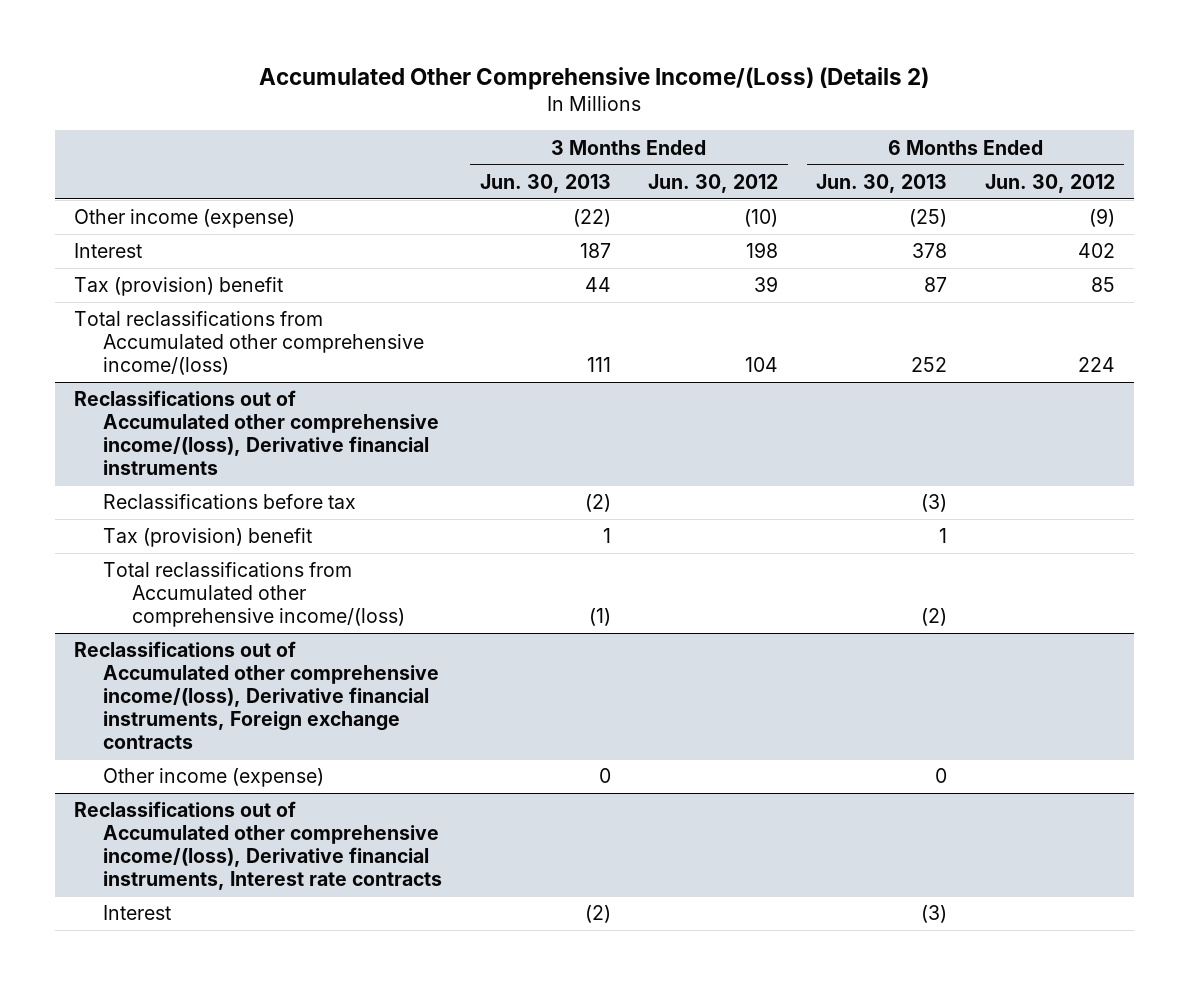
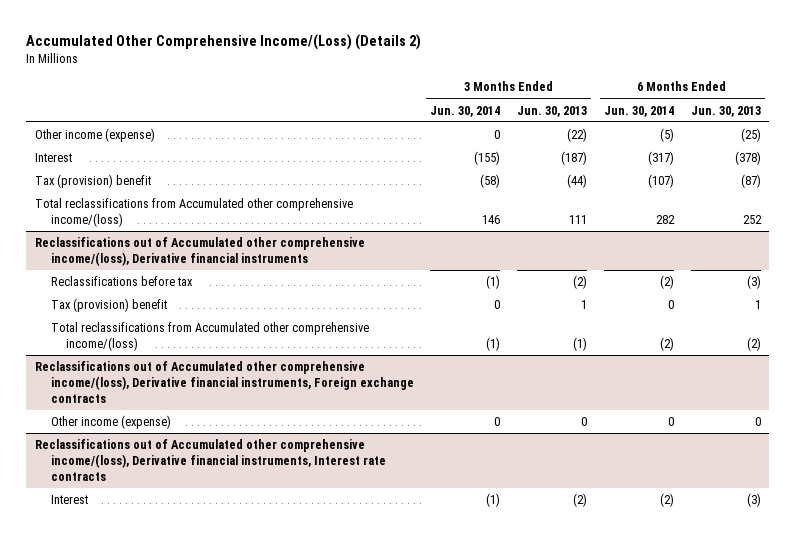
- | 3 Months Ended Jun. 30, 2013 | 3 Months Ended Jun. 30, 2012 | 6 Months Ended Jun. 30, 2013 | 6 Months Ended Jun. 30, 2012
+ | 3 Months Ended Jun. 30, 2014 | 3 Months Ended Jun. 30, 2013 | 6 Months Ended Jun. 30, 2014 | 6 Months Ended Jun. 30, 2013
- Interest | 187 | 198 | 378 | 402
- Tax (provision) benefit | 44 | 39 | 87 | 85
+ Interest | (155) | (187) | (317) | (378)
+ Tax (provision) benefit | (58) | (44) | (107) | (87)

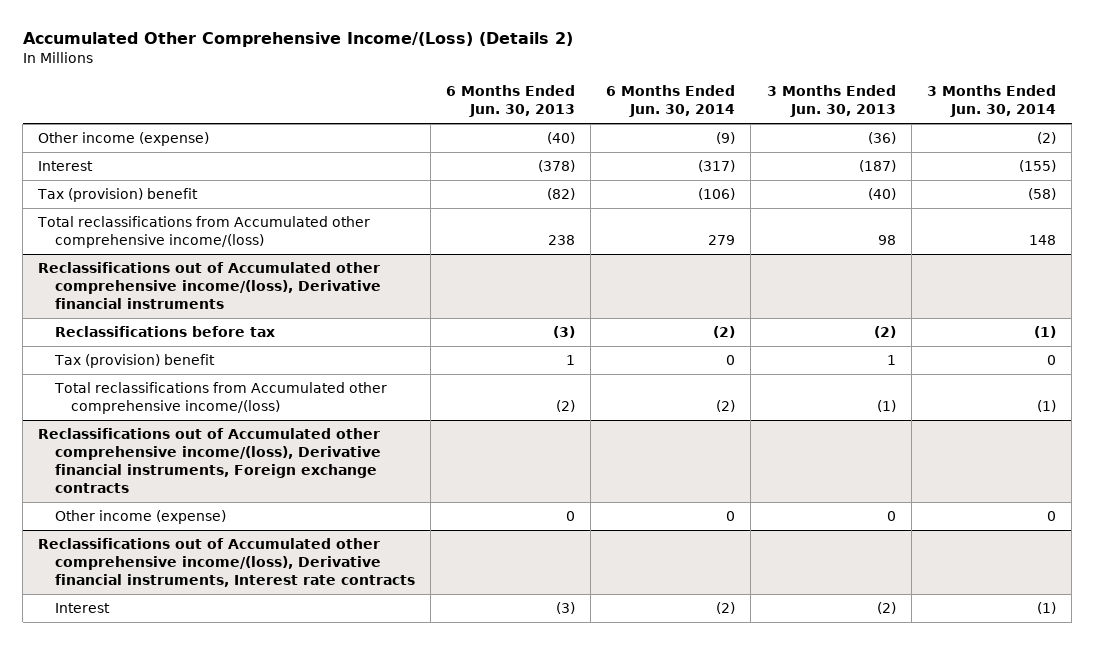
- | 3 Months Ended Jun. 30, 2014 | 3 Months Ended Jun. 30, 2013 | 6 Months Ended Jun. 30, 2014 | 6 Months Ended Jun. 30, 2013
+ | 6 Months Ended Jun. 30, 2013 | 6 Months Ended Jun. 30, 2014 | 3 Months Ended Jun. 30, 2013 | 3 Months Ended Jun. 30, 2014
- Other income (expense) | 0 | (22) | (5) | (25)
+ Other income (expense) | (40) | (9) | (36) | (2)
- Tax (provision) benefit | (58) | (44) | (107) | (87)
- Total reclassifications from Accumulated other comprehensive income/(loss) | 146 | 111 | 282 | 252
+ Tax (provision) benefit | (82) | (106) | (40) | (58)
+ Total reclassifications from Accumulated other comprehensive income/(loss) | 238 | 279 | 98 | 148

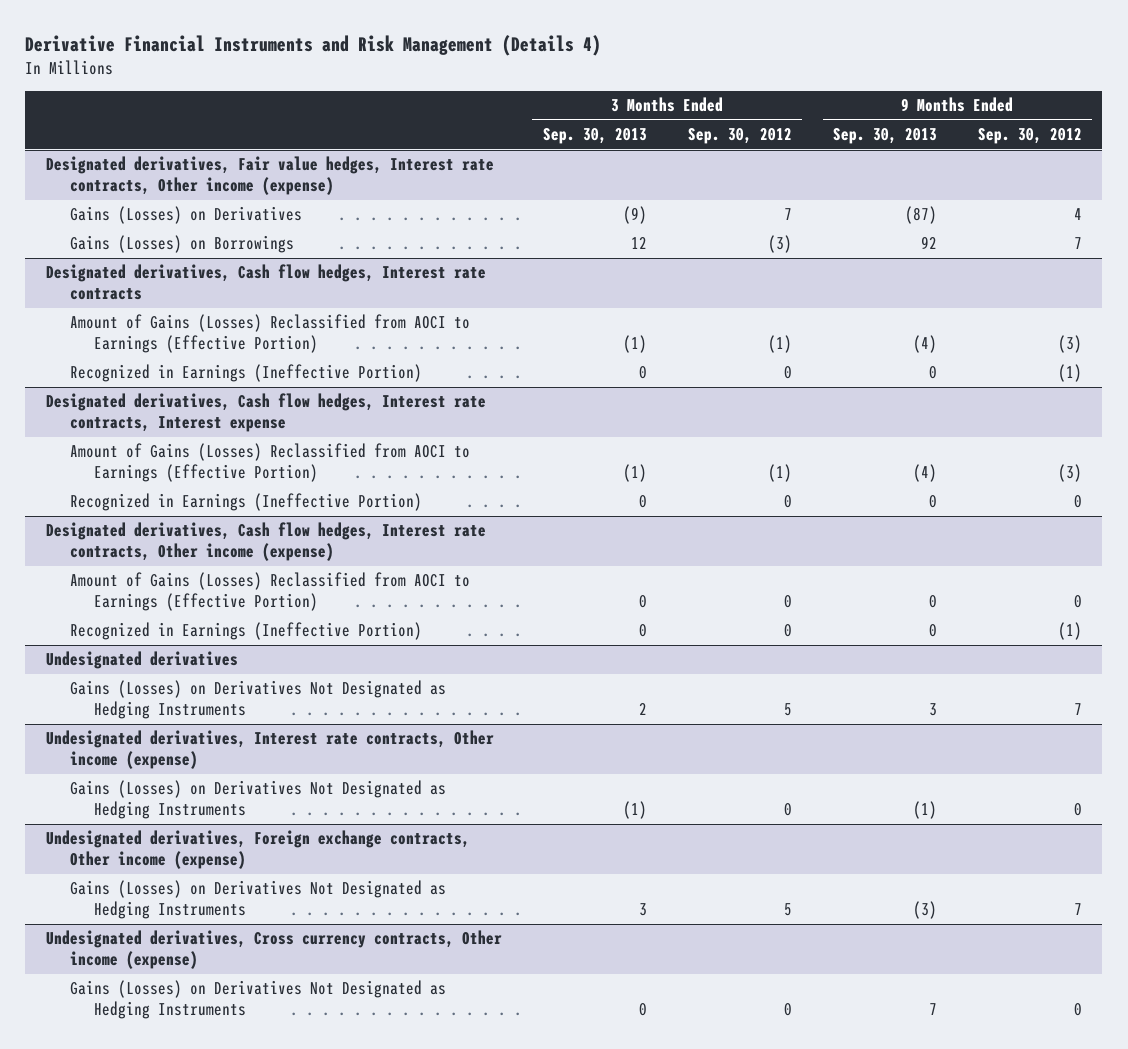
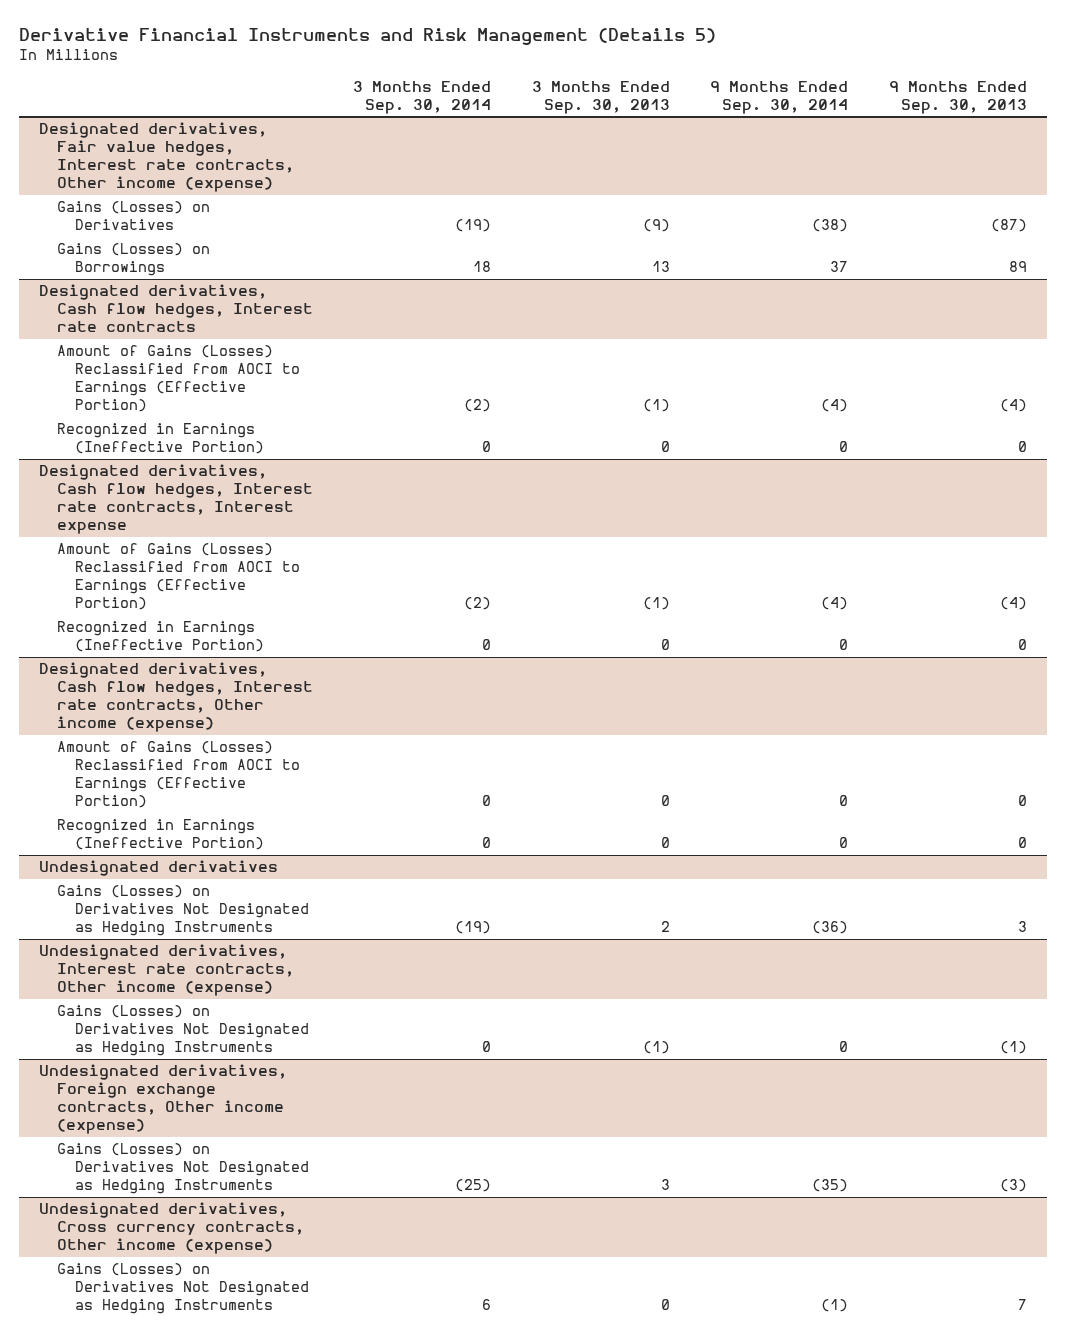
- Derivative Financial Instruments and Risk Management (Details 4)
+ Derivative Financial Instruments and Risk Management (Details 5)
- | 3 Months Ended Sep. 30, 2013 | 3 Months Ended Sep. 30, 2012 | 9 Months Ended Sep. 30, 2013 | 9 Months Ended Sep. 30, 2012
+ | 3 Months Ended Sep. 30, 2014 | 3 Months Ended Sep. 30, 2013 | 9 Months Ended Sep. 30, 2014 | 9 Months Ended Sep. 30, 2013
@ Designated derivatives, Fair value hedges, Interest rate contracts, Other income (expense)
- Gains (Losses) on Borrowings | 12 | (3) | 92 | 7
+ Gains (Losses) on Borrowings | 18 | 13 | 37 | 89

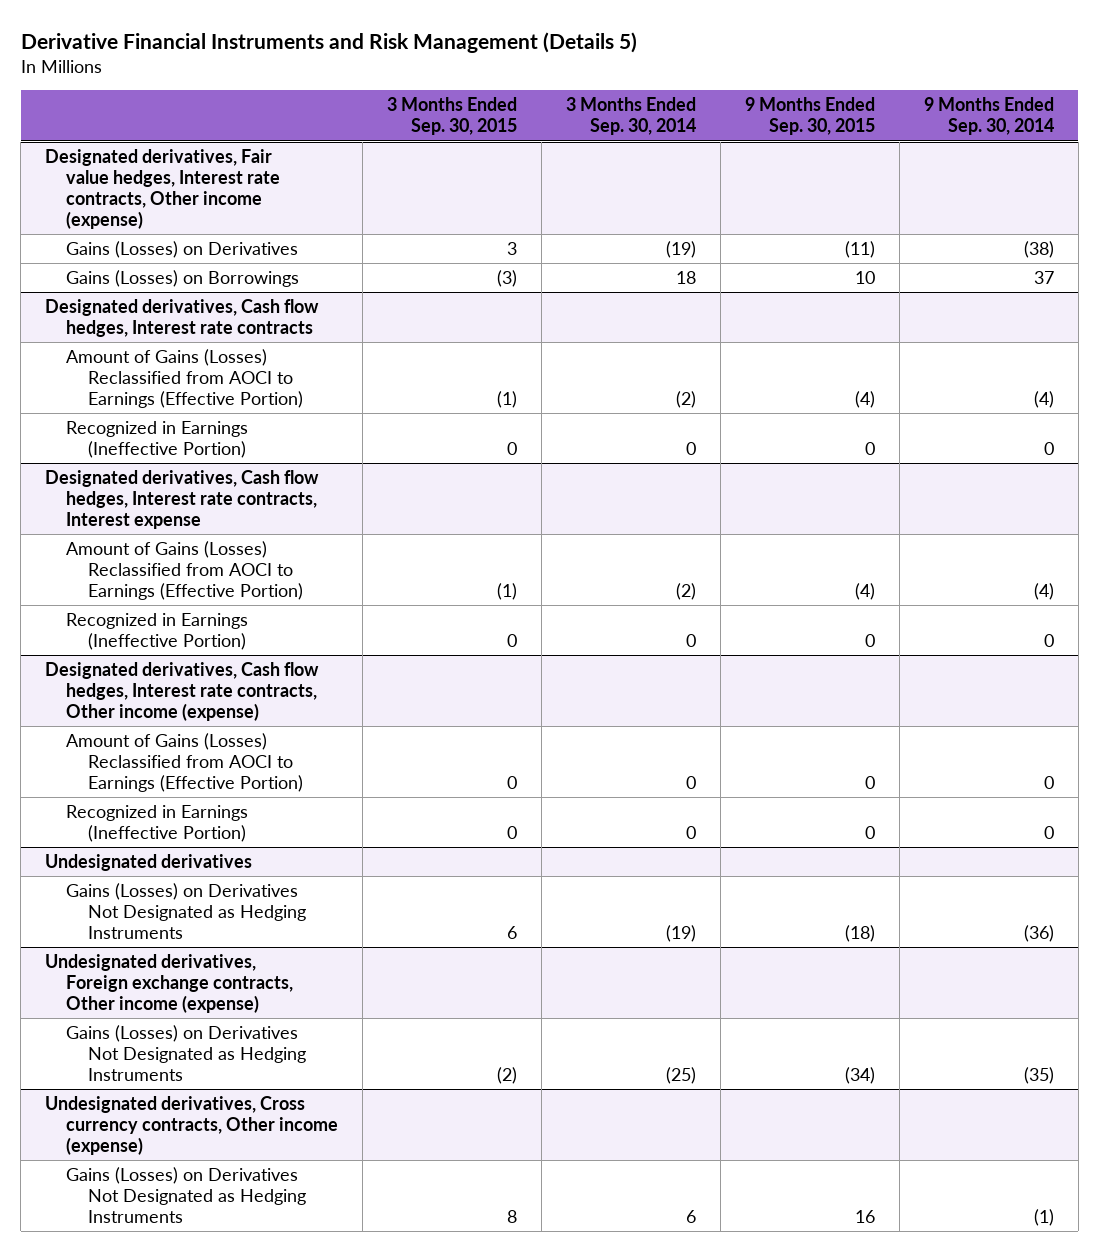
- | 3 Months Ended Sep. 30, 2014 | 3 Months Ended Sep. 30, 2013 | 9 Months Ended Sep. 30, 2014 | 9 Months Ended Sep. 30, 2013
+ | 3 Months Ended Sep. 30, 2015 | 3 Months Ended Sep. 30, 2014 | 9 Months Ended Sep. 30, 2015 | 9 Months Ended Sep. 30, 2014
- Undesignated derivatives, Interest rate contracts, Other income (expense)
- Gains (Losses) on Derivatives Not Designated as Hedging Instruments | 0 | (1) | 0 | (1)

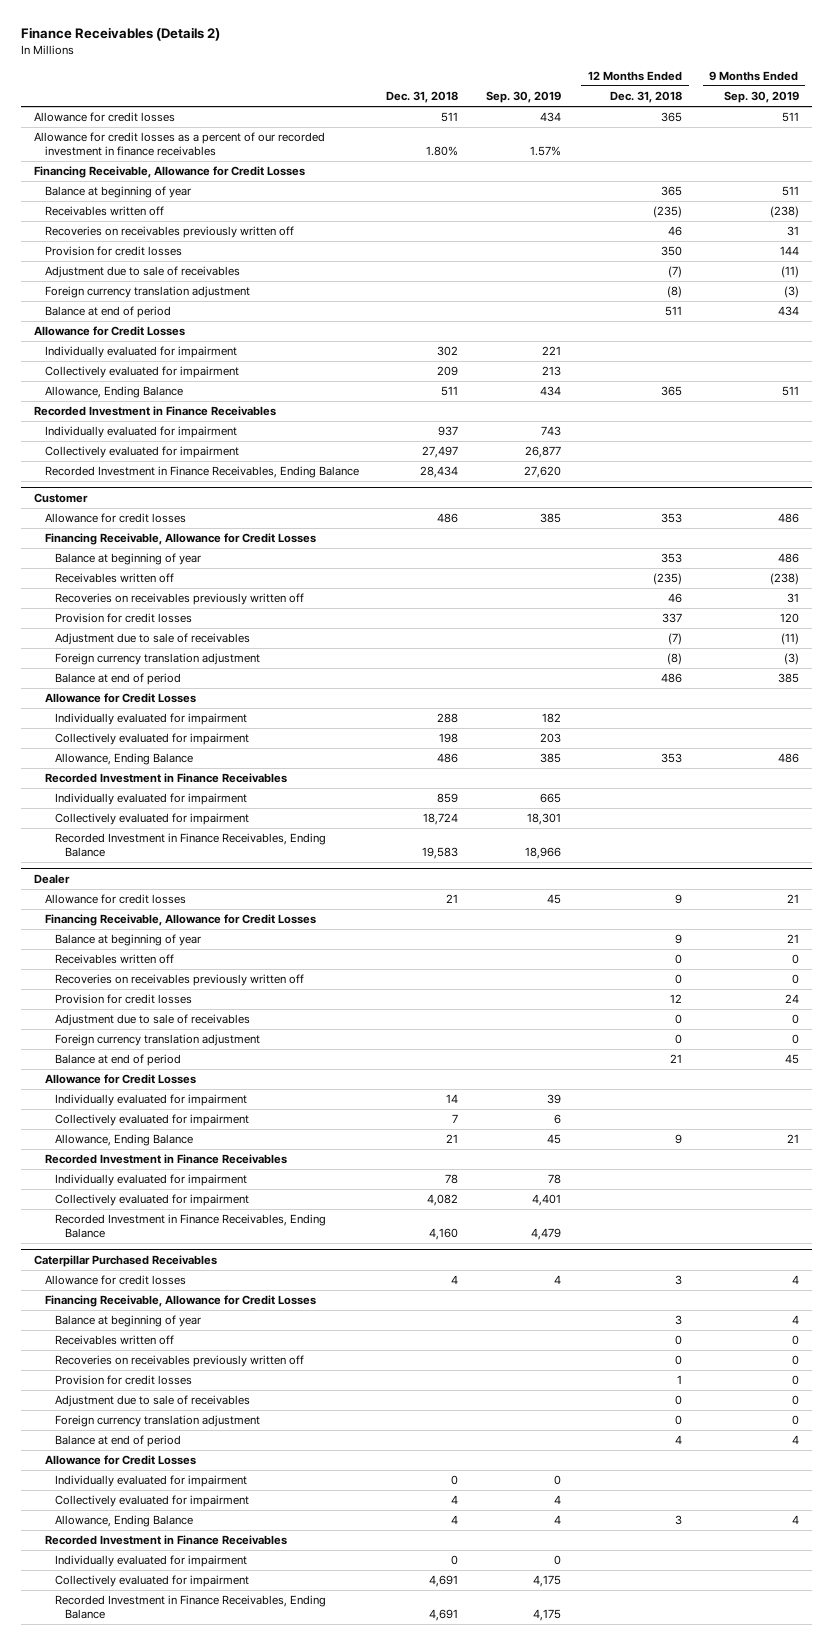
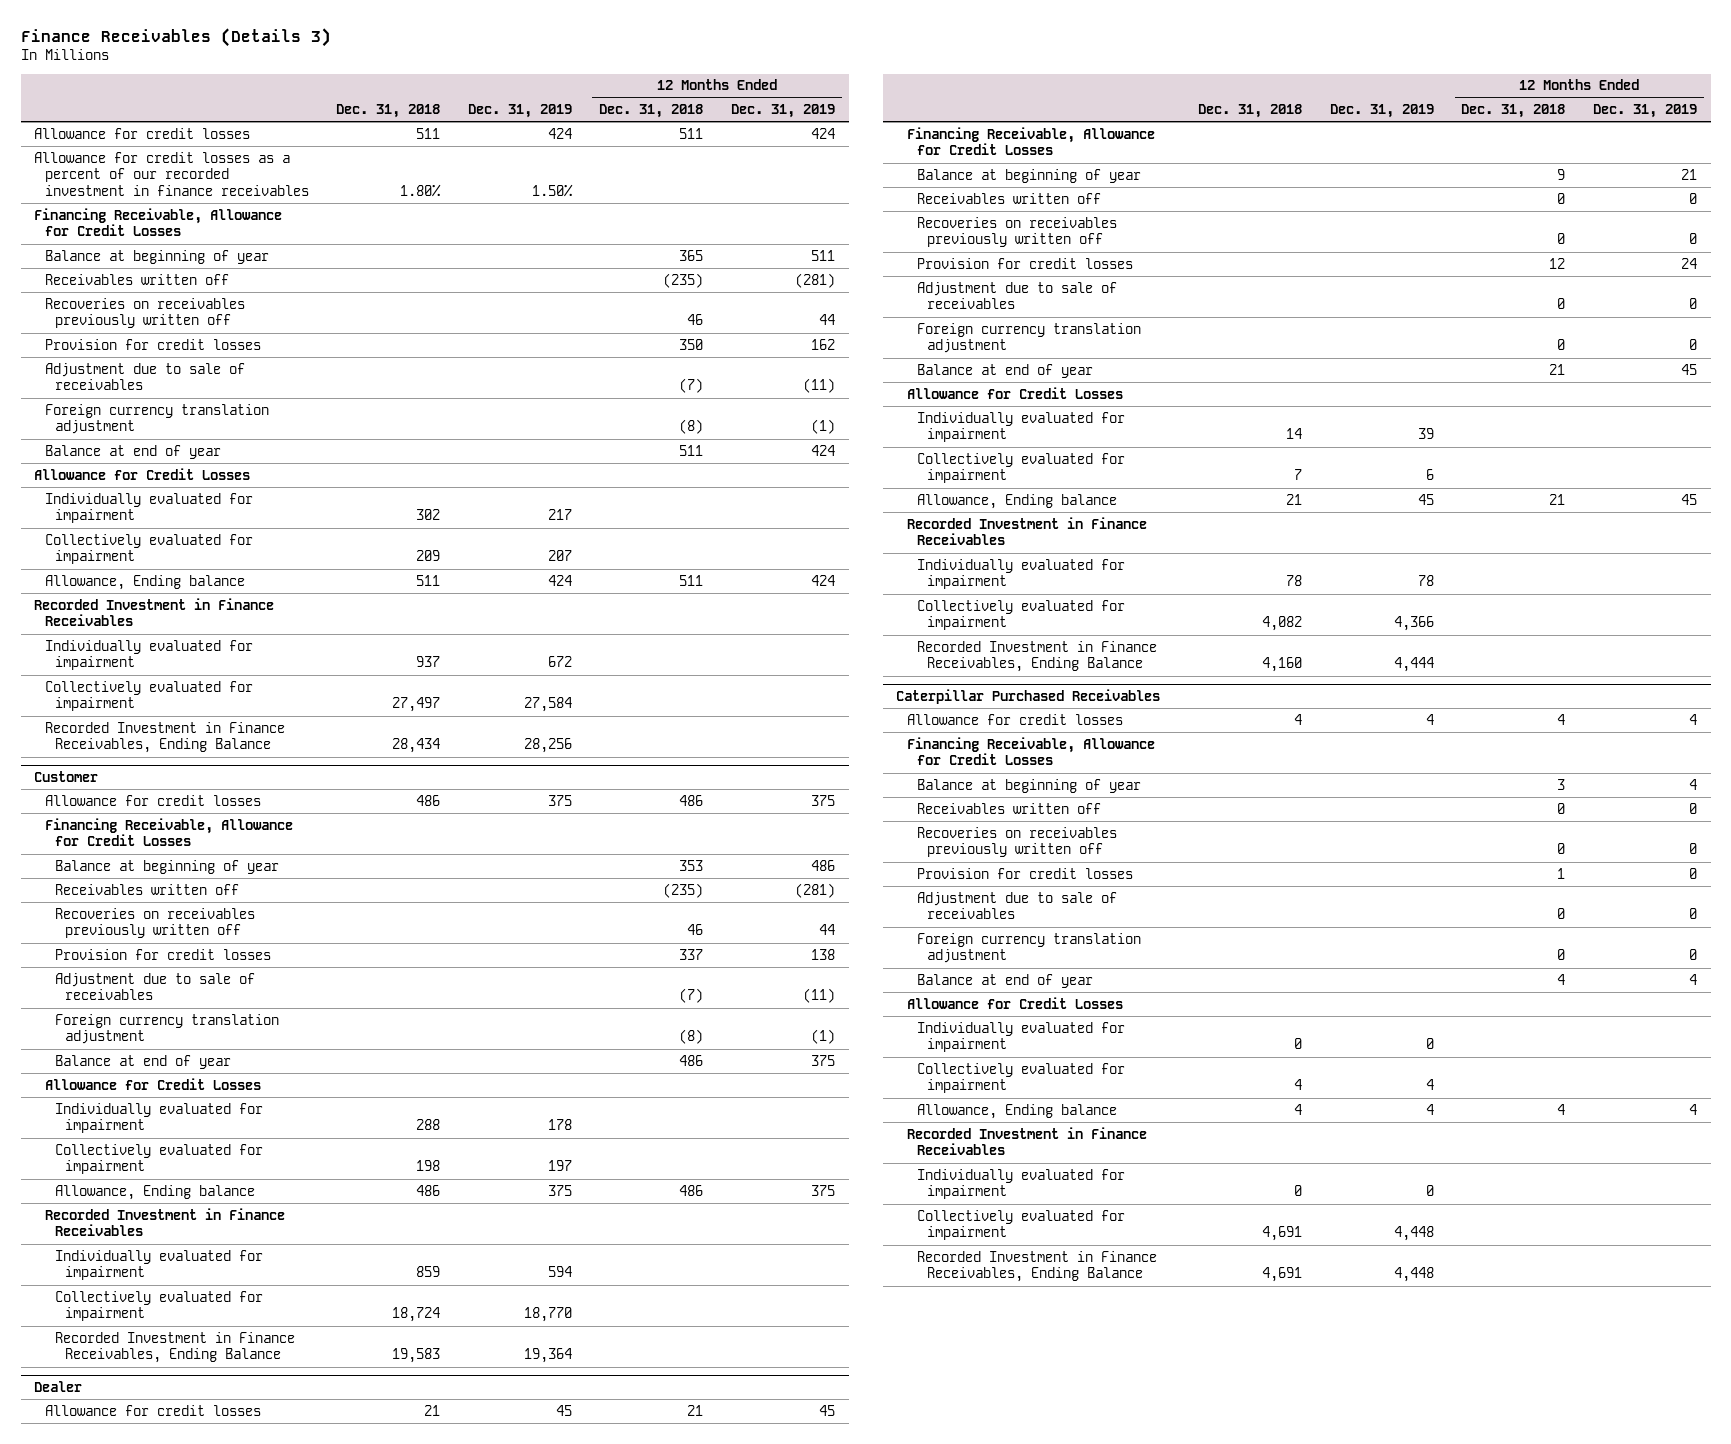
- Finance Receivables (Details 2)
+ Finance Receivables (Details 3)
- | Dec. 31, 2018 | Sep. 30, 2019 | 12 Months Ended Dec. 31, 2018 | 9 Months Ended Sep. 30, 2019
+ | Dec. 31, 2018 | Dec. 31, 2019 | 12 Months Ended Dec. 31, 2018 | 12 Months Ended Dec. 31, 2019
- Allowance for credit losses | 511 | 434 | 365 | 511
+ Allowance for credit losses | 511 | 424 | 511 | 424
- Balance at end of period | | | 511 | 434
+ Balance at end of year | | | 511 | 424
- Allowance, Ending Balance | 511 | 434 | 365 | 511
+ Allowance, Ending balance | 511 | 424 | 511 | 424
@ Customer
- Allowance for credit losses | 486 | 385 | 353 | 486
+ Allowance for credit losses | 486 | 375 | 486 | 375
- Balance at end of period | | | 486 | 385
+ Balance at end of year | | | 486 | 375
- Allowance, Ending Balance | 486 | 385 | 353 | 486
+ Allowance, Ending balance | 486 | 375 | 486 | 375
@ Dealer
- Allowance for credit losses | 21 | 45 | 9 | 21
+ Allowance for credit losses | 21 | 45 | 21 | 45
- Balance at end of period | | | 21 | 45
+ Balance at end of year | | | 21 | 45
- Allowance, Ending Balance | 21 | 45 | 9 | 21
+ Allowance, Ending balance | 21 | 45 | 21 | 45
@ Caterpillar Purchased Receivables
- Allowance for credit losses | 4 | 4 | 3 | 4
+ Allowance for credit losses | 4 | 4 | 4 | 4
- Balance at end of period | | | 4 | 4
+ Balance at end of year | | | 4 | 4
- Allowance, Ending Balance | 4 | 4 | 3 | 4
+ Allowance, Ending balance | 4 | 4 | 4 | 4

